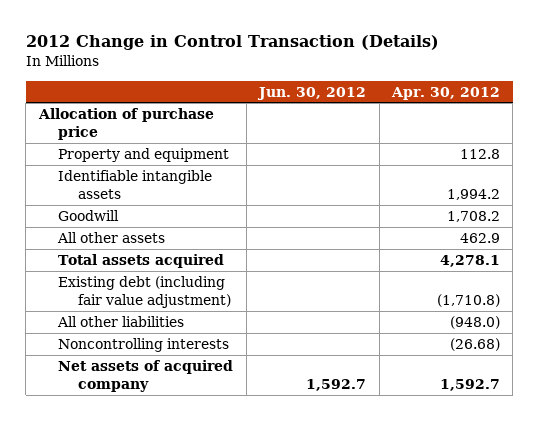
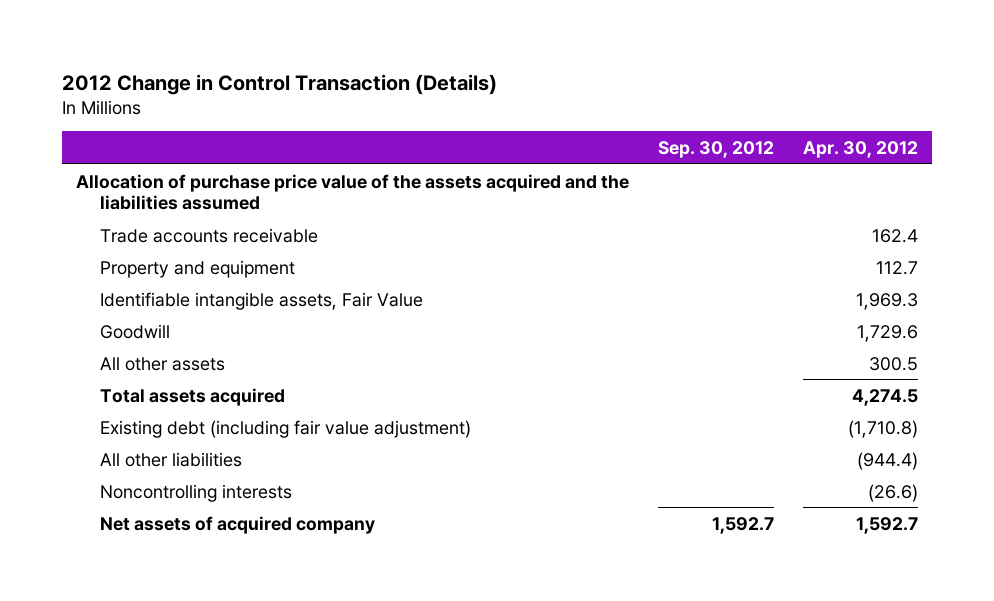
- | Jun. 30, 2012 | Apr. 30, 2012
+ | Sep. 30, 2012 | Apr. 30, 2012
- Allocation of purchase price
- Property and equipment | | 112.8
- Identifiable intangible assets | | 1,994.2
- Goodwill | | 1,708.2
- All other assets | | 462.9
- Total assets acquired | | 4,278.1
+ Allocation of purchase price value of the assets acquired and the liabilities assumed
+ Trade accounts receivable | | 162.4
+ Property and equipment | | 112.7
+ Identifiable intangible assets, Fair Value | | 1,969.3
+ Goodwill | | 1,729.6
+ All other assets | | 300.5
+ Total assets acquired | | 4,274.5
- All other liabilities | | (948.0)
- Noncontrolling interests | | (26.68)
+ All other liabilities | | (944.4)
+ Noncontrolling interests | | (26.6)

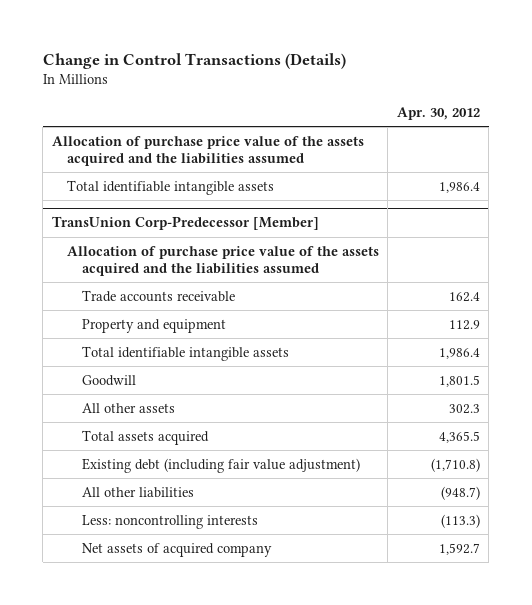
- 2012 Change in Control Transaction (Details)
+ Change in Control Transactions (Details)
- | Sep. 30, 2012 | Apr. 30, 2012
+ | Apr. 30, 2012
+ Total identifiable intangible assets | 1,986.4
+ TransUnion Corp-Predecessor [Member]
+ Allocation of purchase price value of the assets acquired and the liabilities assumed
- Property and equipment | | 112.7
- Identifiable intangible assets, Fair Value | | 1,969.3
- Goodwill | | 1,729.6
- All other assets | | 300.5
- Total assets acquired | | 4,274.5
+ Property and equipment | 112.9
+ Total identifiable intangible assets | 1,986.4
+ Goodwill | 1,801.5
+ All other assets | 302.3
+ Total assets acquired | 4,365.5
- All other liabilities | | (944.4)
- Noncontrolling interests | | (26.6)
+ All other liabilities | (948.7)
+ Less: noncontrolling interests | (113.3)

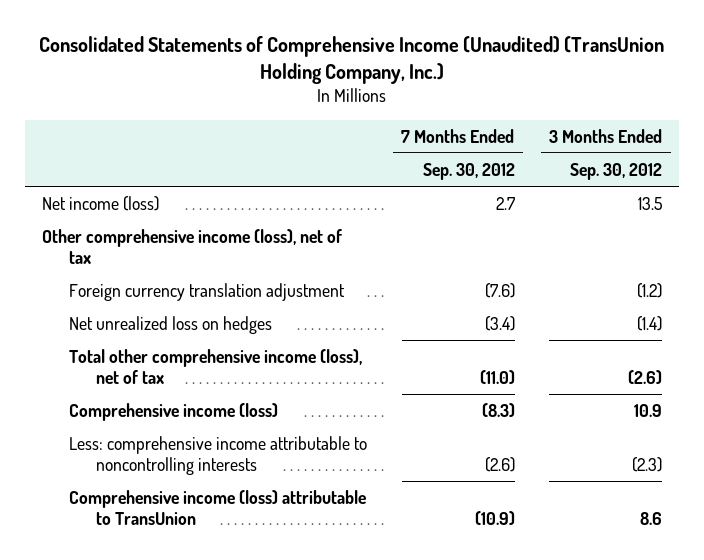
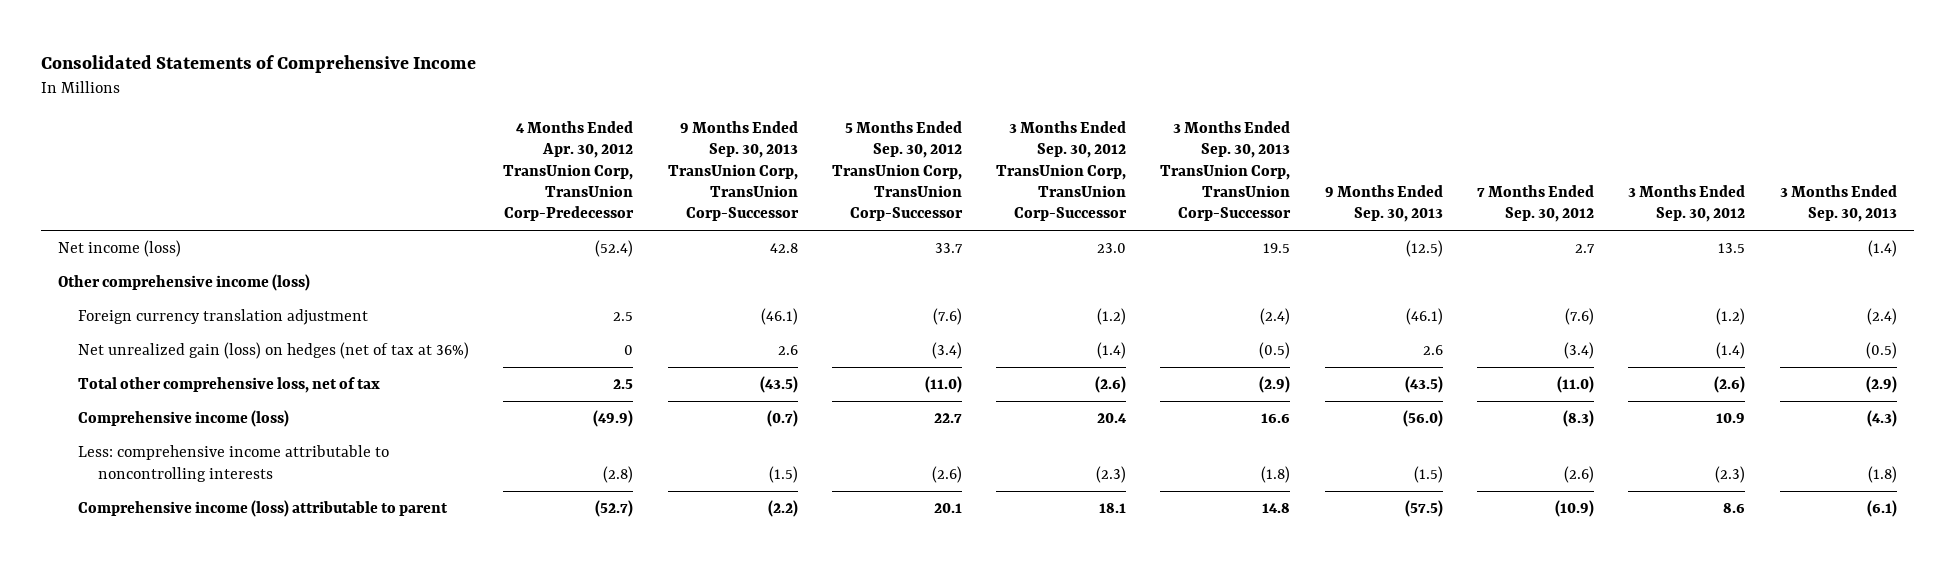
- Consolidated Statements of Comprehensive Income (Unaudited) (TransUnion Holding Company, Inc.)
+ Consolidated Statements of Comprehensive Income
- | 7 Months Ended Sep. 30, 2012 | 3 Months Ended Sep. 30, 2012
+ | 4 Months Ended Apr. 30, 2012 TransUnion Corp, TransUnion Corp-Predecessor | 9 Months Ended Sep. 30, 2013 TransUnion Corp, TransUnion Corp-Successor | 5 Months Ended Sep. 30, 2012 TransUnion Corp, TransUnion Corp-Successor | 3 Months Ended Sep. 30, 2012 TransUnion Corp, TransUnion Corp-Successor | 3 Months Ended Sep. 30, 2013 TransUnion Corp, TransUnion Corp-Successor | 9 Months Ended Sep. 30, 2013 | 7 Months Ended Sep. 30, 2012 | 3 Months Ended Sep. 30, 2012 | 3 Months Ended Sep. 30, 2013
- Other comprehensive income (loss), net of tax
+ Other comprehensive income (loss)
- Net unrealized loss on hedges | (3.4) | (1.4)
- Total other comprehensive income (loss), net of tax | (11.0) | (2.6)
+ Net unrealized gain (loss) on hedges (net of tax at 36%) | 0 | 2.6 | (3.4) | (1.4) | (0.5) | 2.6 | (3.4) | (1.4) | (0.5)
+ Total other comprehensive loss, net of tax | 2.5 | (43.5) | (11.0) | (2.6) | (2.9) | (43.5) | (11.0) | (2.6) | (2.9)
- Comprehensive income (loss) attributable to TransUnion | (10.9) | 8.6
+ Comprehensive income (loss) attributable to parent | (52.7) | (2.2) | 20.1 | 18.1 | 14.8 | (57.5) | (10.9) | 8.6 | (6.1)

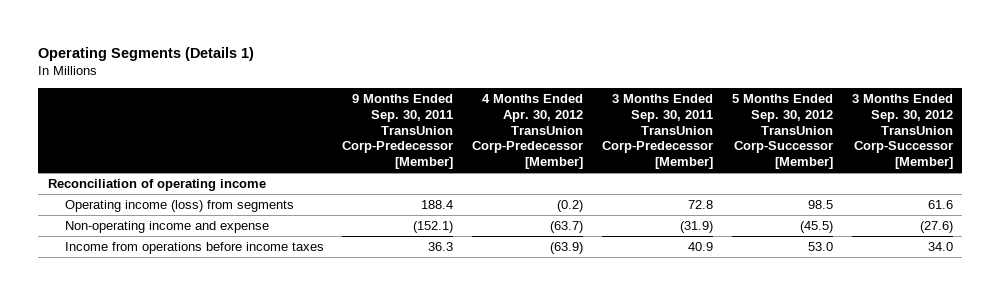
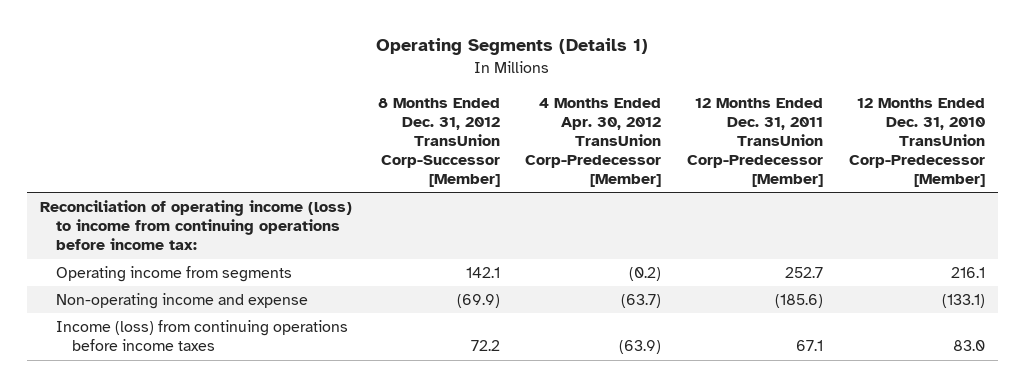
- | 9 Months Ended Sep. 30, 2011 TransUnion Corp-Predecessor [Member] | 4 Months Ended Apr. 30, 2012 TransUnion Corp-Predecessor [Member] | 3 Months Ended Sep. 30, 2011 TransUnion Corp-Predecessor [Member] | 5 Months Ended Sep. 30, 2012 TransUnion Corp-Successor [Member] | 3 Months Ended Sep. 30, 2012 TransUnion Corp-Successor [Member]
+ | 8 Months Ended Dec. 31, 2012 TransUnion Corp-Successor [Member] | 4 Months Ended Apr. 30, 2012 TransUnion Corp-Predecessor [Member] | 12 Months Ended Dec. 31, 2011 TransUnion Corp-Predecessor [Member] | 12 Months Ended Dec. 31, 2010 TransUnion Corp-Predecessor [Member]
- Reconciliation of operating income
- Operating income (loss) from segments | 188.4 | (0.2) | 72.8 | 98.5 | 61.6
+ Reconciliation of operating income (loss) to income from continuing operations before income tax:
+ Operating income from segments | 142.1 | (0.2) | 252.7 | 216.1
- Income from operations before income taxes | 36.3 | (63.9) | 40.9 | 53.0 | 34.0
+ Income (loss) from continuing operations before income taxes | 72.2 | (63.9) | 67.1 | 83.0

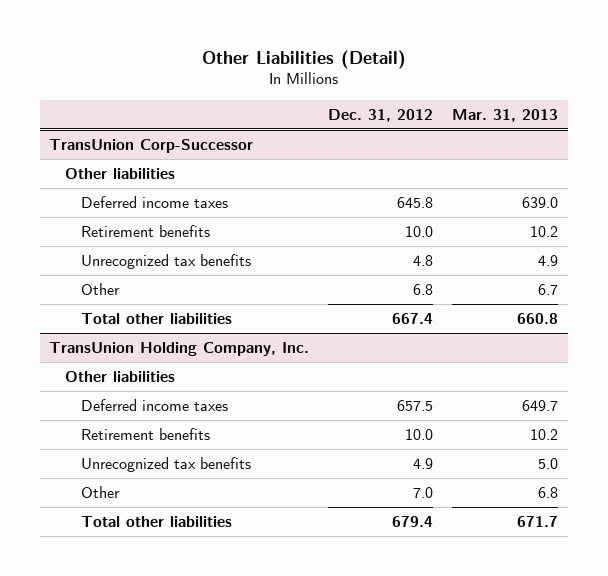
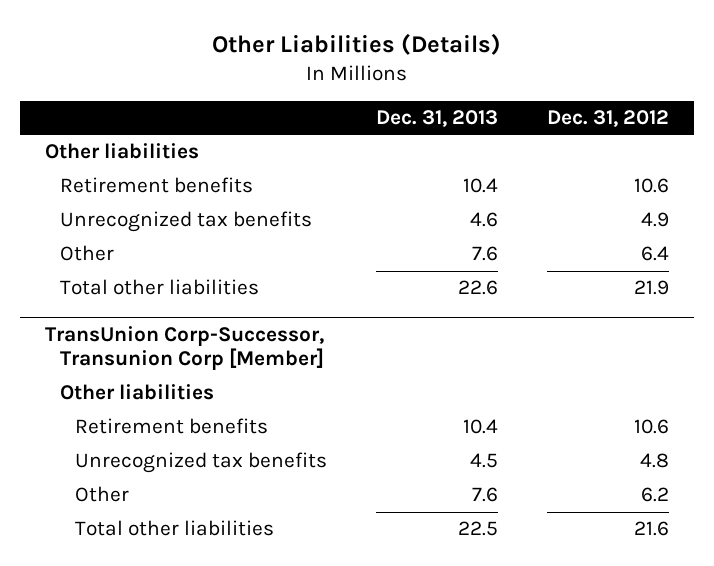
- Other Liabilities (Detail)
+ Other Liabilities (Details)
- | Dec. 31, 2012 | Mar. 31, 2013
+ | Dec. 31, 2013 | Dec. 31, 2012
- TransUnion Corp-Successor
- Deferred income taxes | 645.8 | 639.0
- Retirement benefits | 10.0 | 10.2
- Unrecognized tax benefits | 4.8 | 4.9
- Other | 6.8 | 6.7
- Total other liabilities | 667.4 | 660.8
- TransUnion Holding Company, Inc.
- Other liabilities
- Deferred income taxes | 657.5 | 649.7
- Retirement benefits | 10.0 | 10.2
+ Retirement benefits | 10.4 | 10.6
- Other | 7.0 | 6.8
- Total other liabilities | 679.4 | 671.7
+ Other | 7.6 | 6.4
+ Total other liabilities | 22.6 | 21.9
+ TransUnion Corp-Successor, Transunion Corp [Member]
+ Other liabilities
+ Retirement benefits | 10.4 | 10.6
+ Unrecognized tax benefits | 4.5 | 4.8
+ Other | 7.6 | 6.2
+ Total other liabilities | 22.5 | 21.6

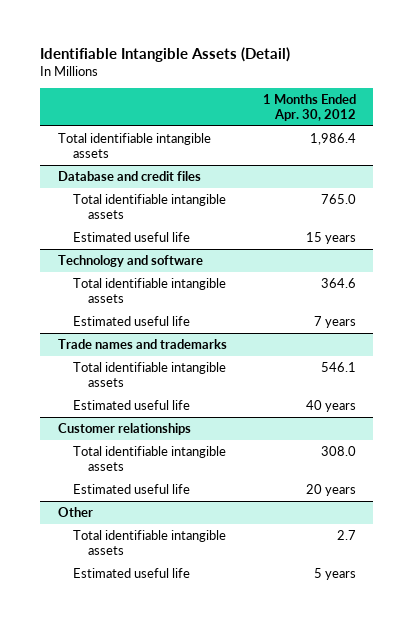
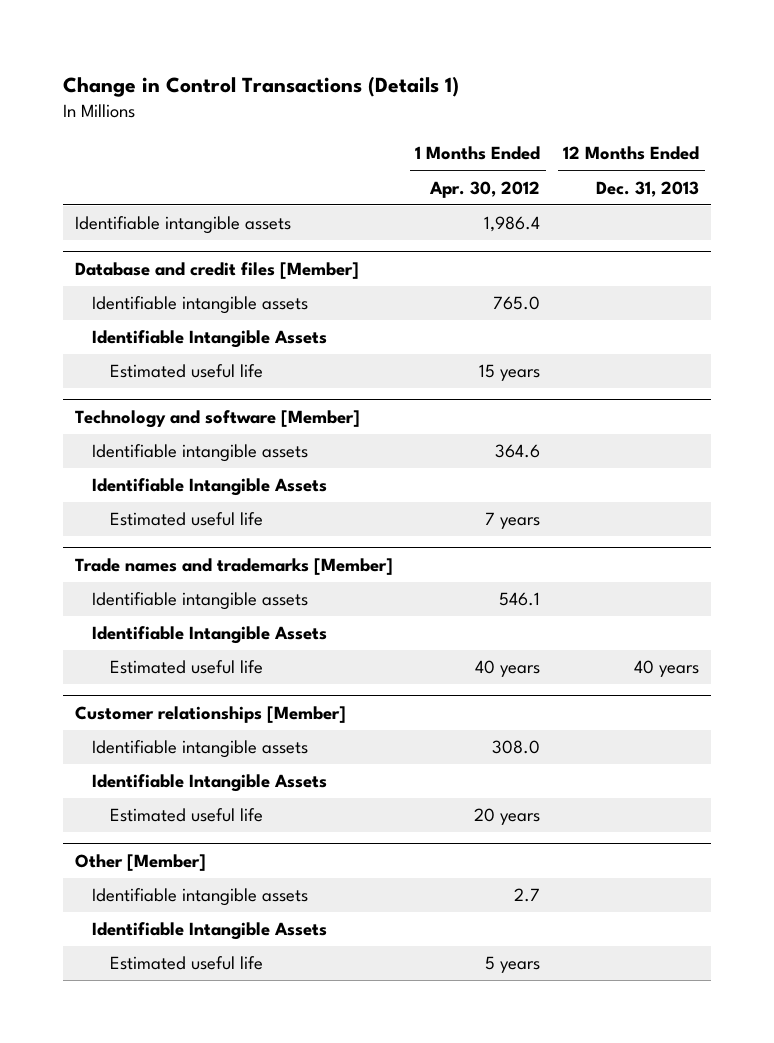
- Identifiable Intangible Assets (Detail)
+ Change in Control Transactions (Details 1)
- | 1 Months Ended Apr. 30, 2012
+ | 1 Months Ended Apr. 30, 2012 | 12 Months Ended Dec. 31, 2013
- Total identifiable intangible assets | 1,986.4
- Database and credit files
- Total identifiable intangible assets | 765.0
+ Identifiable intangible assets | 1,986.4 |
+ Database and credit files [Member]
+ Identifiable intangible assets | 765.0 |
+ Identifiable Intangible Assets
- Technology and software
- Total identifiable intangible assets | 364.6
+ Technology and software [Member]
+ Identifiable intangible assets | 364.6 |
+ Identifiable Intangible Assets
- Trade names and trademarks
- Total identifiable intangible assets | 546.1
+ Trade names and trademarks [Member]
+ Identifiable intangible assets | 546.1 |
+ Identifiable Intangible Assets
- Customer relationships
- Total identifiable intangible assets | 308.0
+ Customer relationships [Member]
+ Identifiable intangible assets | 308.0 |
+ Identifiable Intangible Assets
- Other
- Total identifiable intangible assets | 2.7
+ Other [Member]
+ Identifiable intangible assets | 2.7 |
+ Identifiable Intangible Assets

